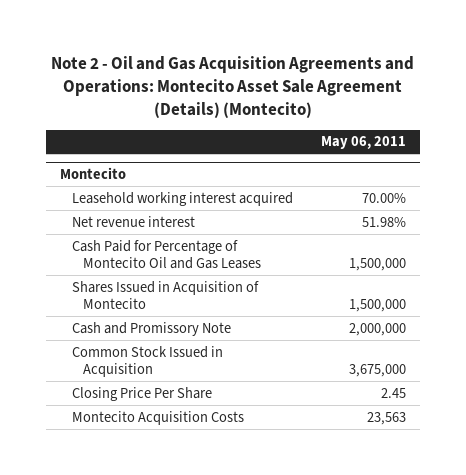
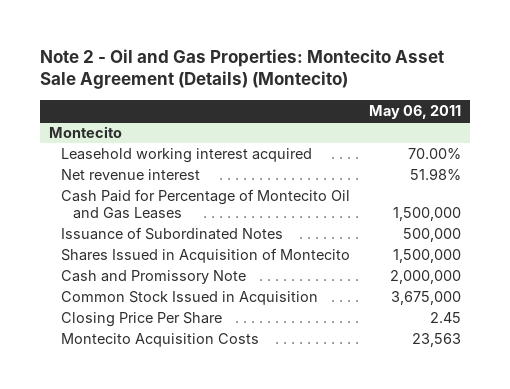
- Note 2 - Oil and Gas Acquisition Agreements and Operations: Montecito Asset Sale Agreement (Details) (Montecito)
+ Note 2 - Oil and Gas Properties: Montecito Asset Sale Agreement (Details) (Montecito)
@ Montecito
+ Issuance of Subordinated Notes | 500,000

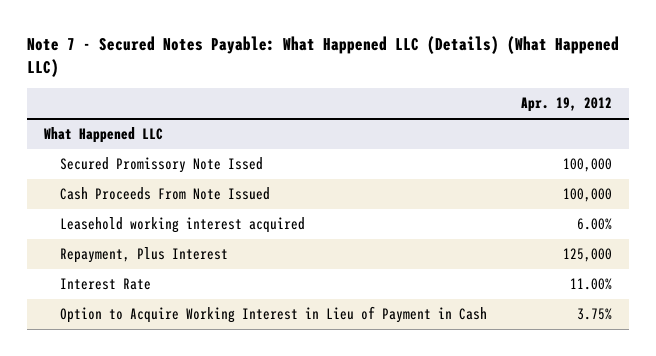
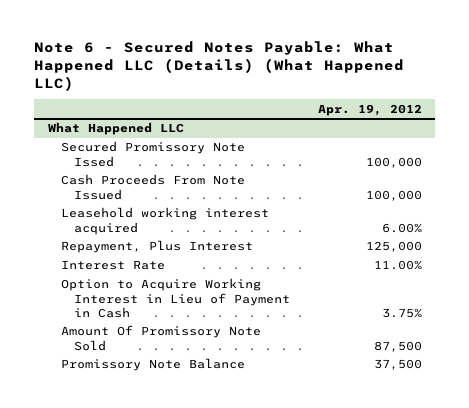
- Note 7 - Secured Notes Payable: What Happened LLC (Details) (What Happened LLC)
+ Note 6 - Secured Notes Payable: What Happened LLC (Details) (What Happened LLC)
@ What Happened LLC
+ Amount Of Promissory Note Sold | 87,500
+ Promissory Note Balance | 37,500

